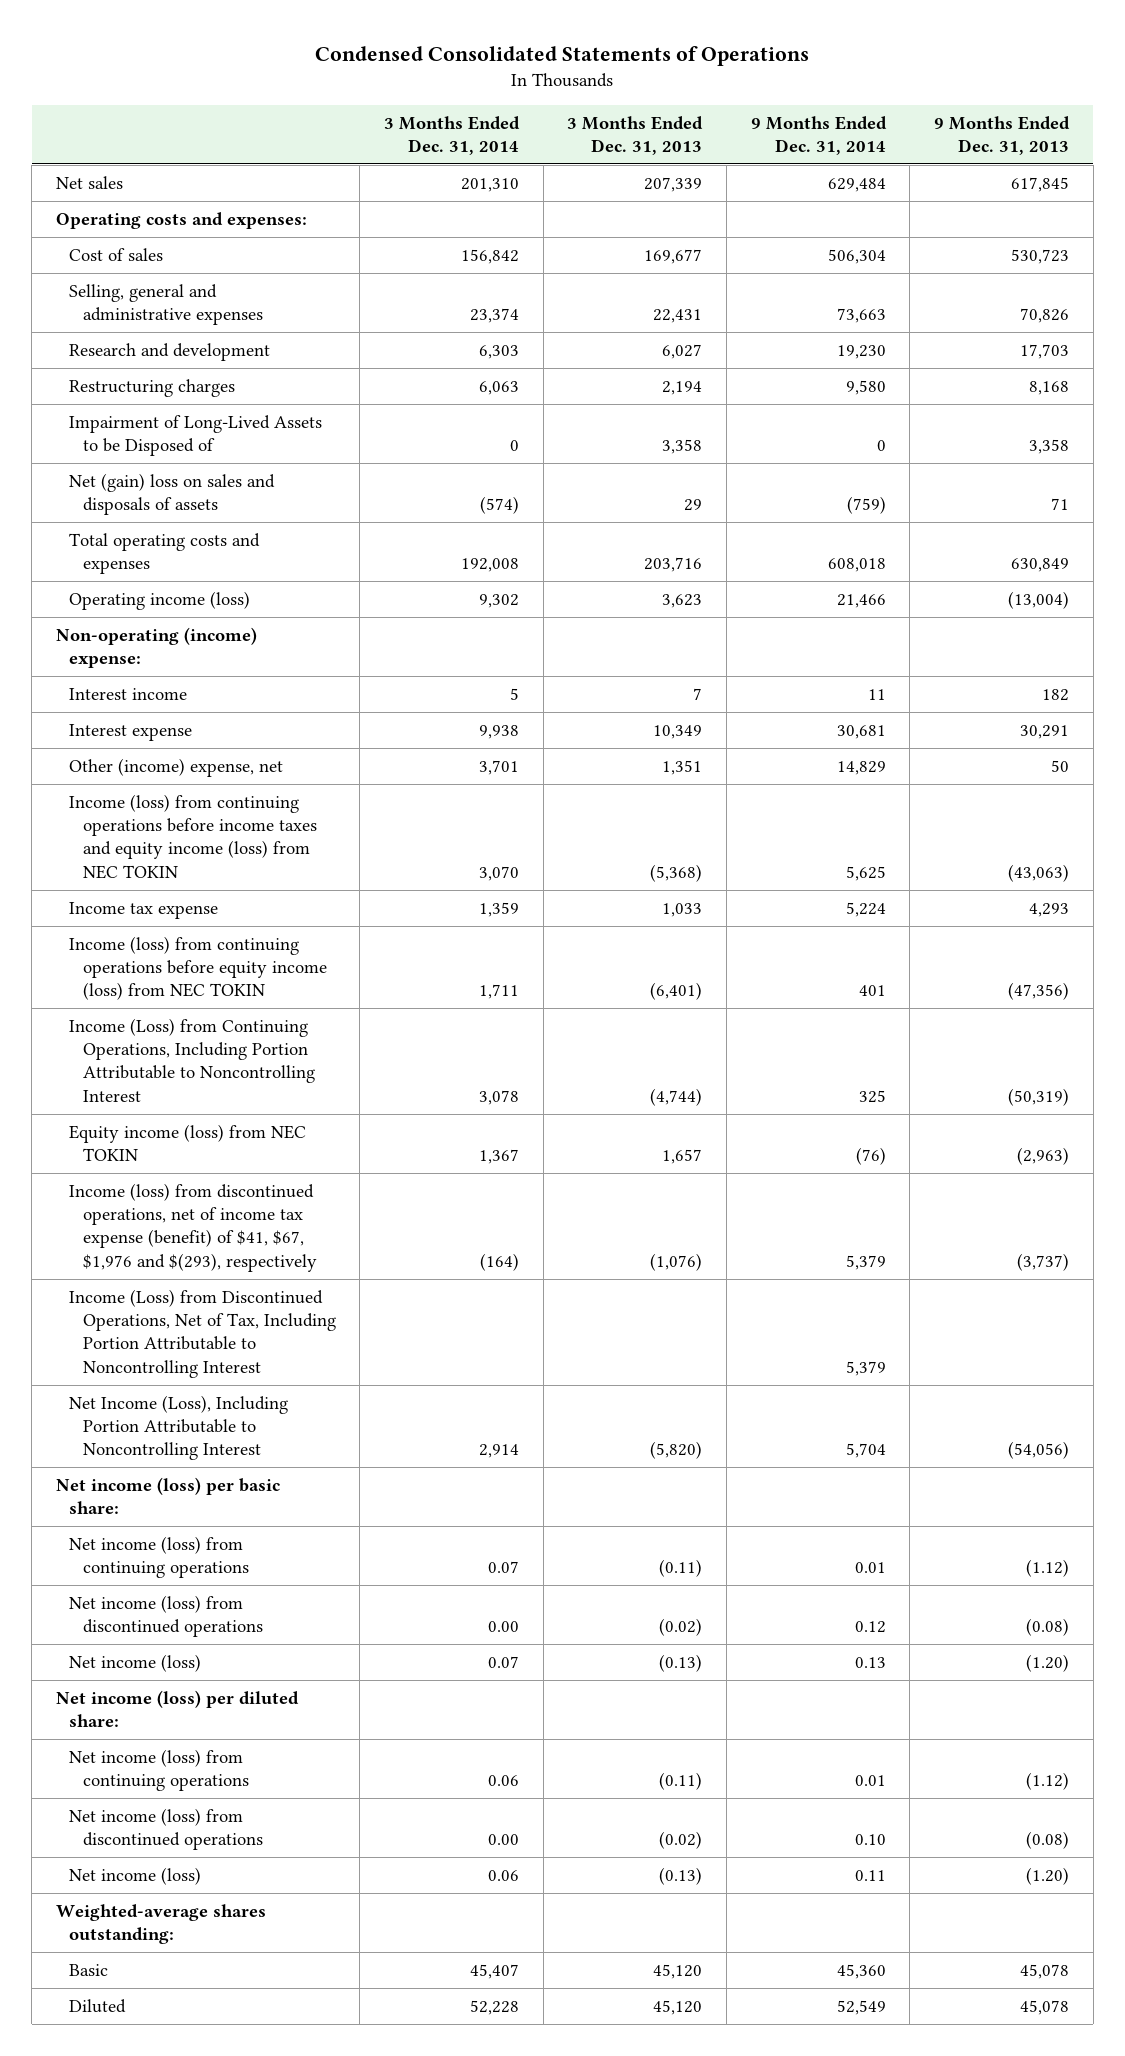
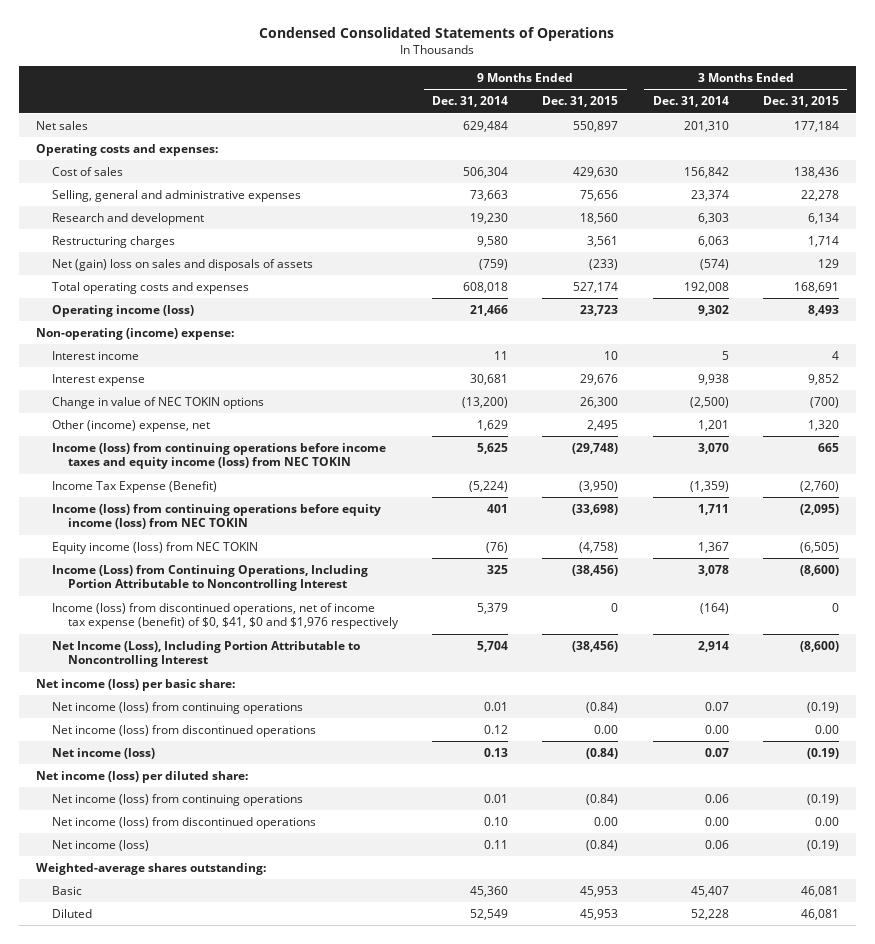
- | 3 Months Ended Dec. 31, 2014 | 3 Months Ended Dec. 31, 2013 | 9 Months Ended Dec. 31, 2014 | 9 Months Ended Dec. 31, 2013
+ | 9 Months Ended Dec. 31, 2014 | 9 Months Ended Dec. 31, 2015 | 3 Months Ended Dec. 31, 2014 | 3 Months Ended Dec. 31, 2015
- Impairment of Long-Lived Assets to be Disposed of | 0 | 3,358 | 0 | 3,358
- Other (income) expense, net | 3,701 | 1,351 | 14,829 | 50
+ Change in value of NEC TOKIN options | (13,200) | 26,300 | (2,500) | (700)
+ Other (income) expense, net | 1,629 | 2,495 | 1,201 | 1,320
- Income tax expense | 1,359 | 1,033 | 5,224 | 4,293
+ Income Tax Expense (Benefit) | (5,224) | (3,950) | (1,359) | (2,760)
- Income (loss) from discontinued operations, net of income tax expense (benefit) of $41, $67, $1,976 and $(293), respectively | (164) | (1,076) | 5,379 | (3,737)
- Income (Loss) from Discontinued Operations, Net of Tax, Including Portion Attributable to Noncontrolling Interest | | | 5,379 |
moved down: Income (Loss) from Continuing Operations, Including Portion Attributable to Noncontrolling Interest | 325 | (38,456) | 3,078 | (8,600)
+ Income (loss) from discontinued operations, net of income tax expense (benefit) of $0, $41, $0 and $1,976 respectively | 5,379 | 0 | (164) | 0

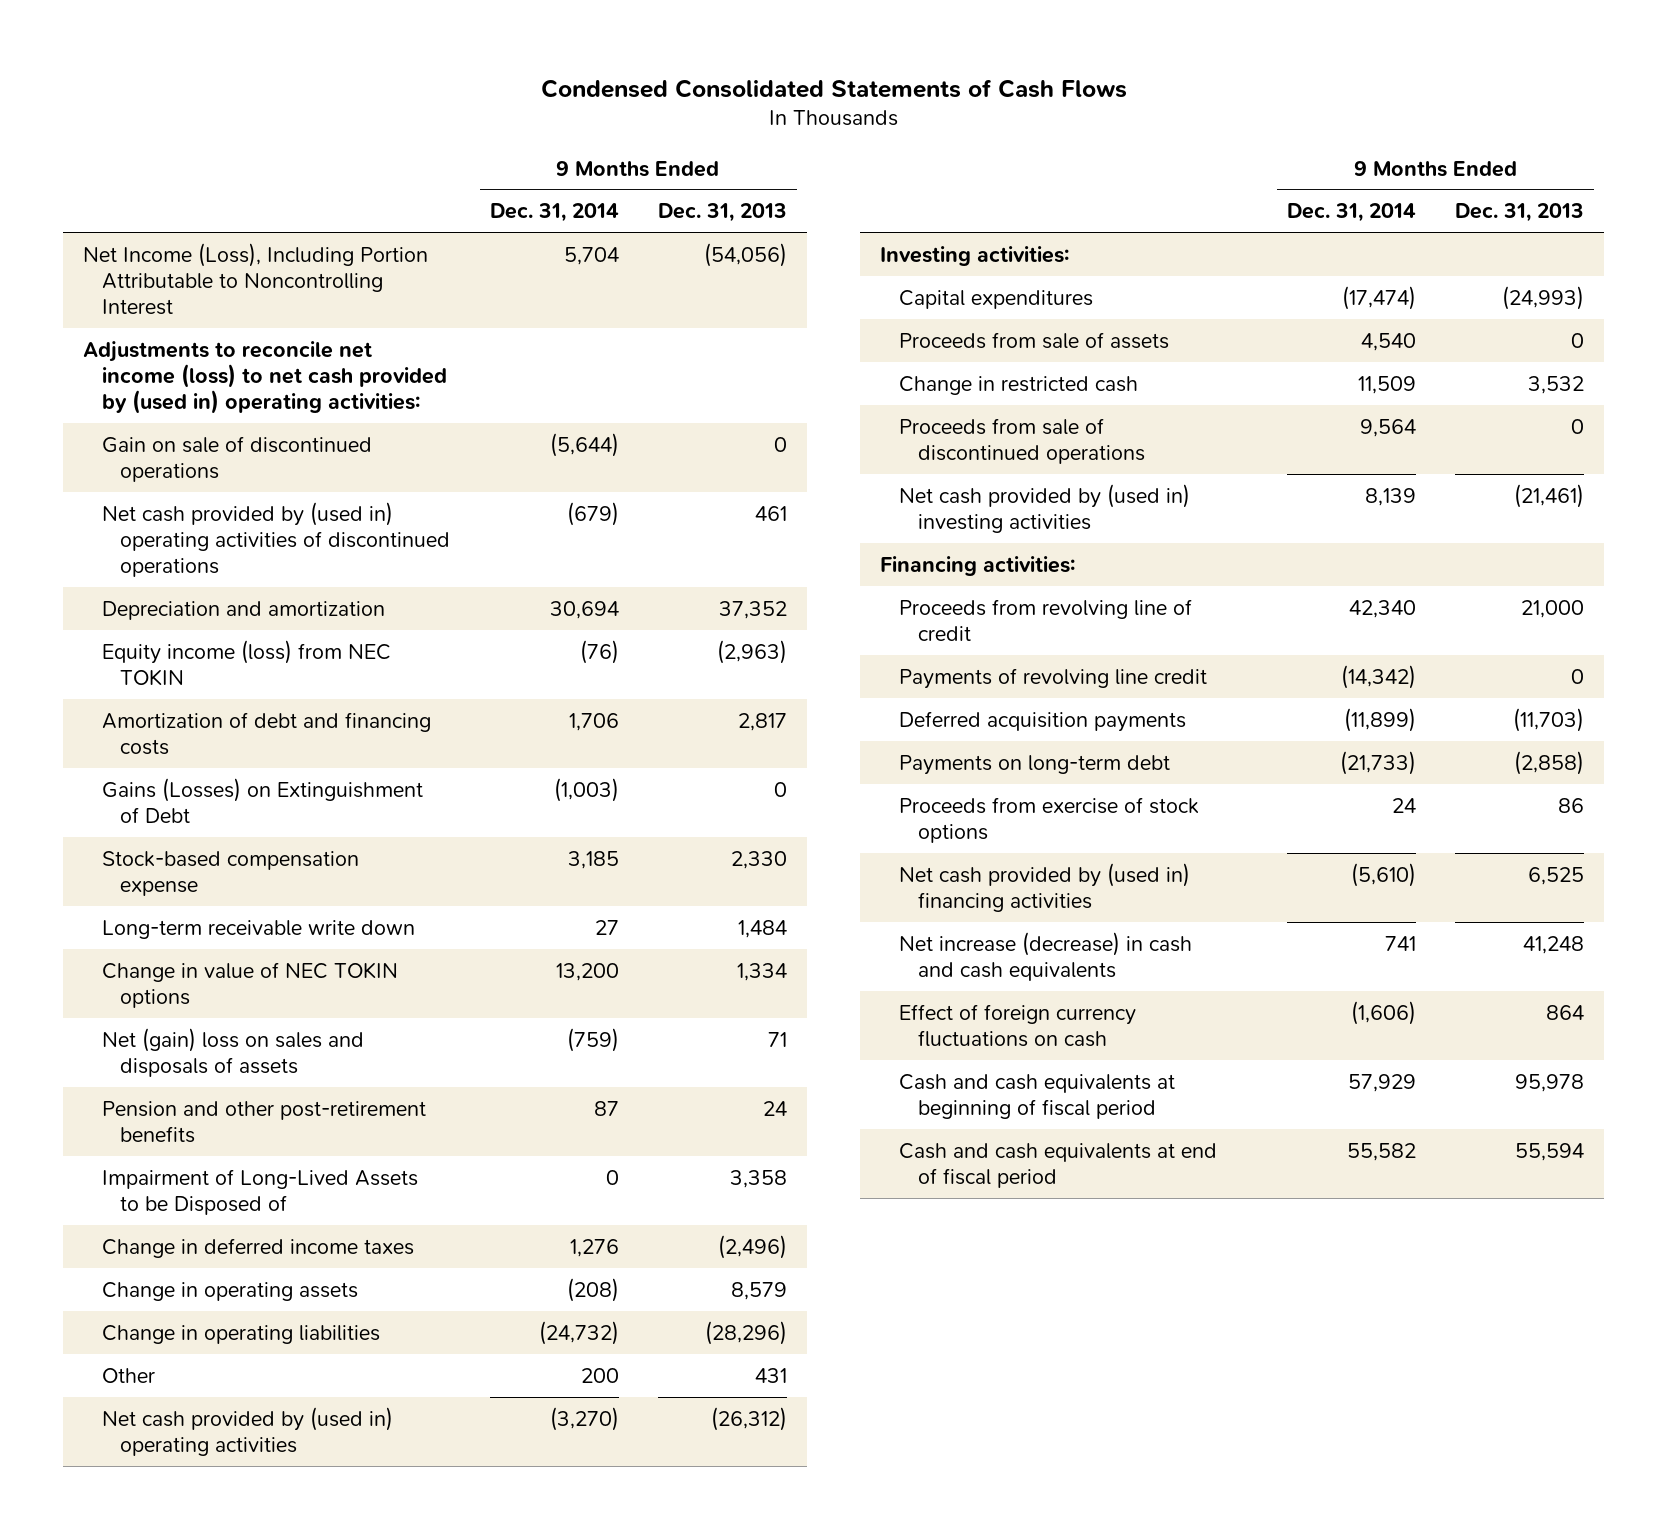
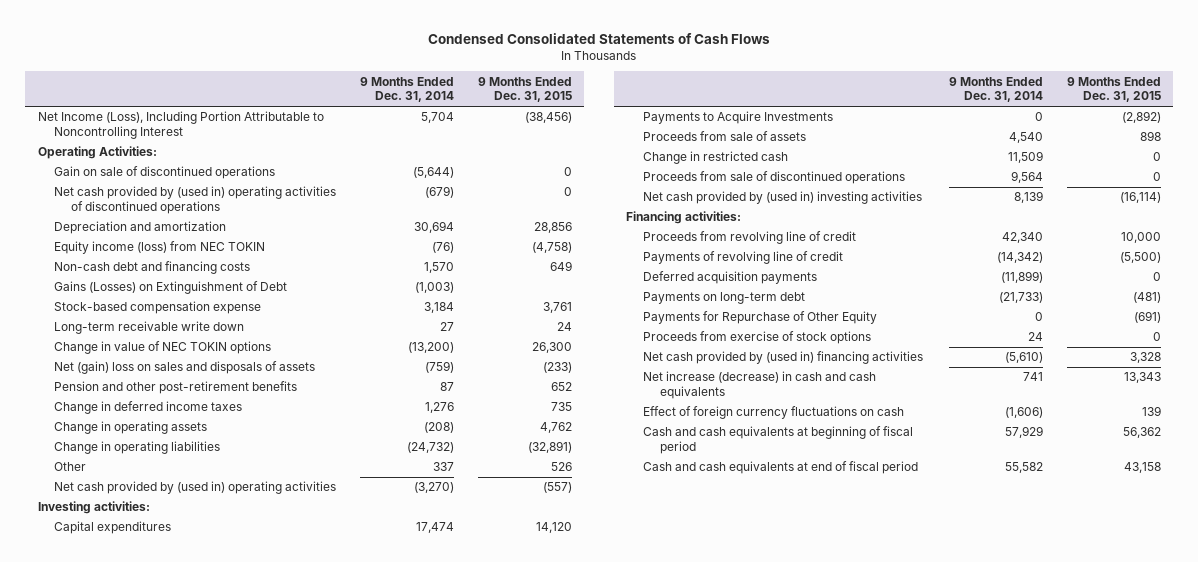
- | 9 Months Ended Dec. 31, 2014 | 9 Months Ended Dec. 31, 2013
+ | 9 Months Ended Dec. 31, 2014 | 9 Months Ended Dec. 31, 2015
- Adjustments to reconcile net income (loss) to net cash provided by (used in) operating activities:
+ Operating Activities:
- Amortization of debt and financing costs | 1,706 | 2,817
+ Non-cash debt and financing costs | 1,570 | 649
- Stock-based compensation expense | 3,185 | 2,330
+ Stock-based compensation expense | 3,184 | 3,761
- Change in value of NEC TOKIN options | 13,200 | 1,334
+ Change in value of NEC TOKIN options | (13,200) | 26,300
- Impairment of Long-Lived Assets to be Disposed of | 0 | 3,358
- Other | 200 | 431
+ Other | 337 | 526
- Capital expenditures | (17,474) | (24,993)
+ Capital expenditures | 17,474 | 14,120
+ Payments to Acquire Investments | 0 | (2,892)
- Payments of revolving line credit | (14,342) | 0
+ Payments of revolving line of credit | (14,342) | (5,500)
+ Payments for Repurchase of Other Equity | 0 | (691)

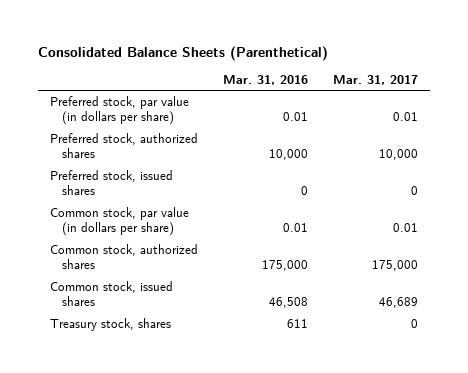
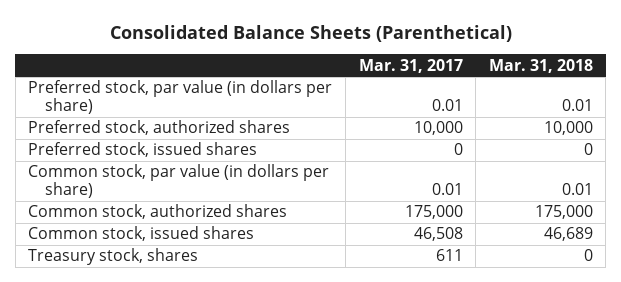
- | Mar. 31, 2016 | Mar. 31, 2017
+ | Mar. 31, 2017 | Mar. 31, 2018
- Common stock, issued shares | 46,508 | 46,689
- Treasury stock, shares | 611 | 0
+ Common stock, issued shares | 46,508 | 46,689
+ Treasury stock, shares | 611 | 0

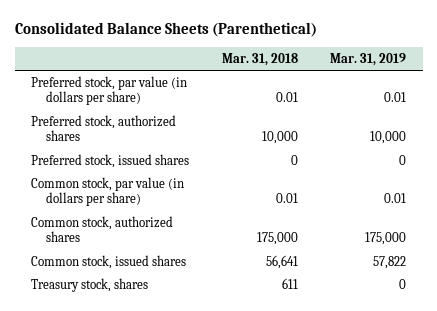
- | Mar. 31, 2017 | Mar. 31, 2018
+ | Mar. 31, 2018 | Mar. 31, 2019
- Common stock, issued shares | 46,508 | 46,689
- Treasury stock, shares | 611 | 0
+ Common stock, issued shares | 56,641 | 57,822
+ Treasury stock, shares | 611 | 0

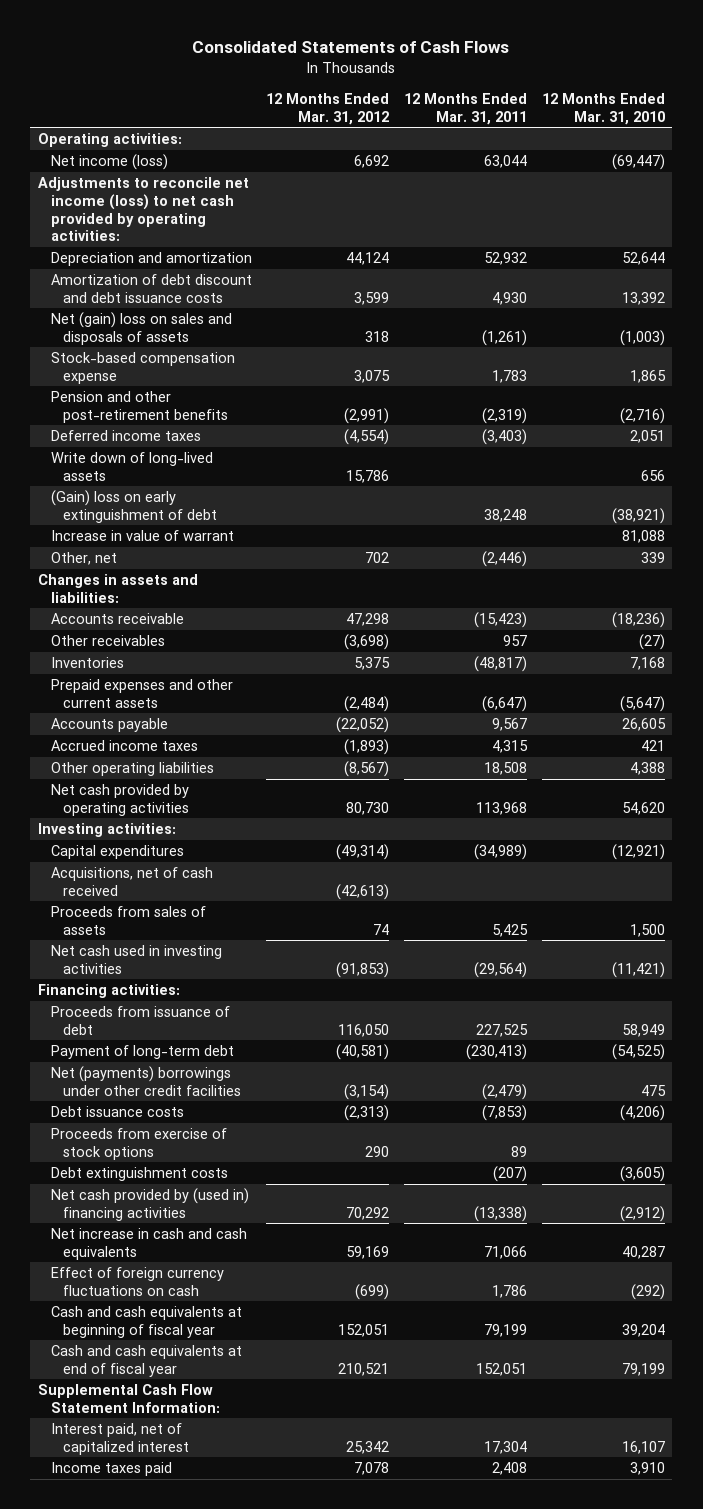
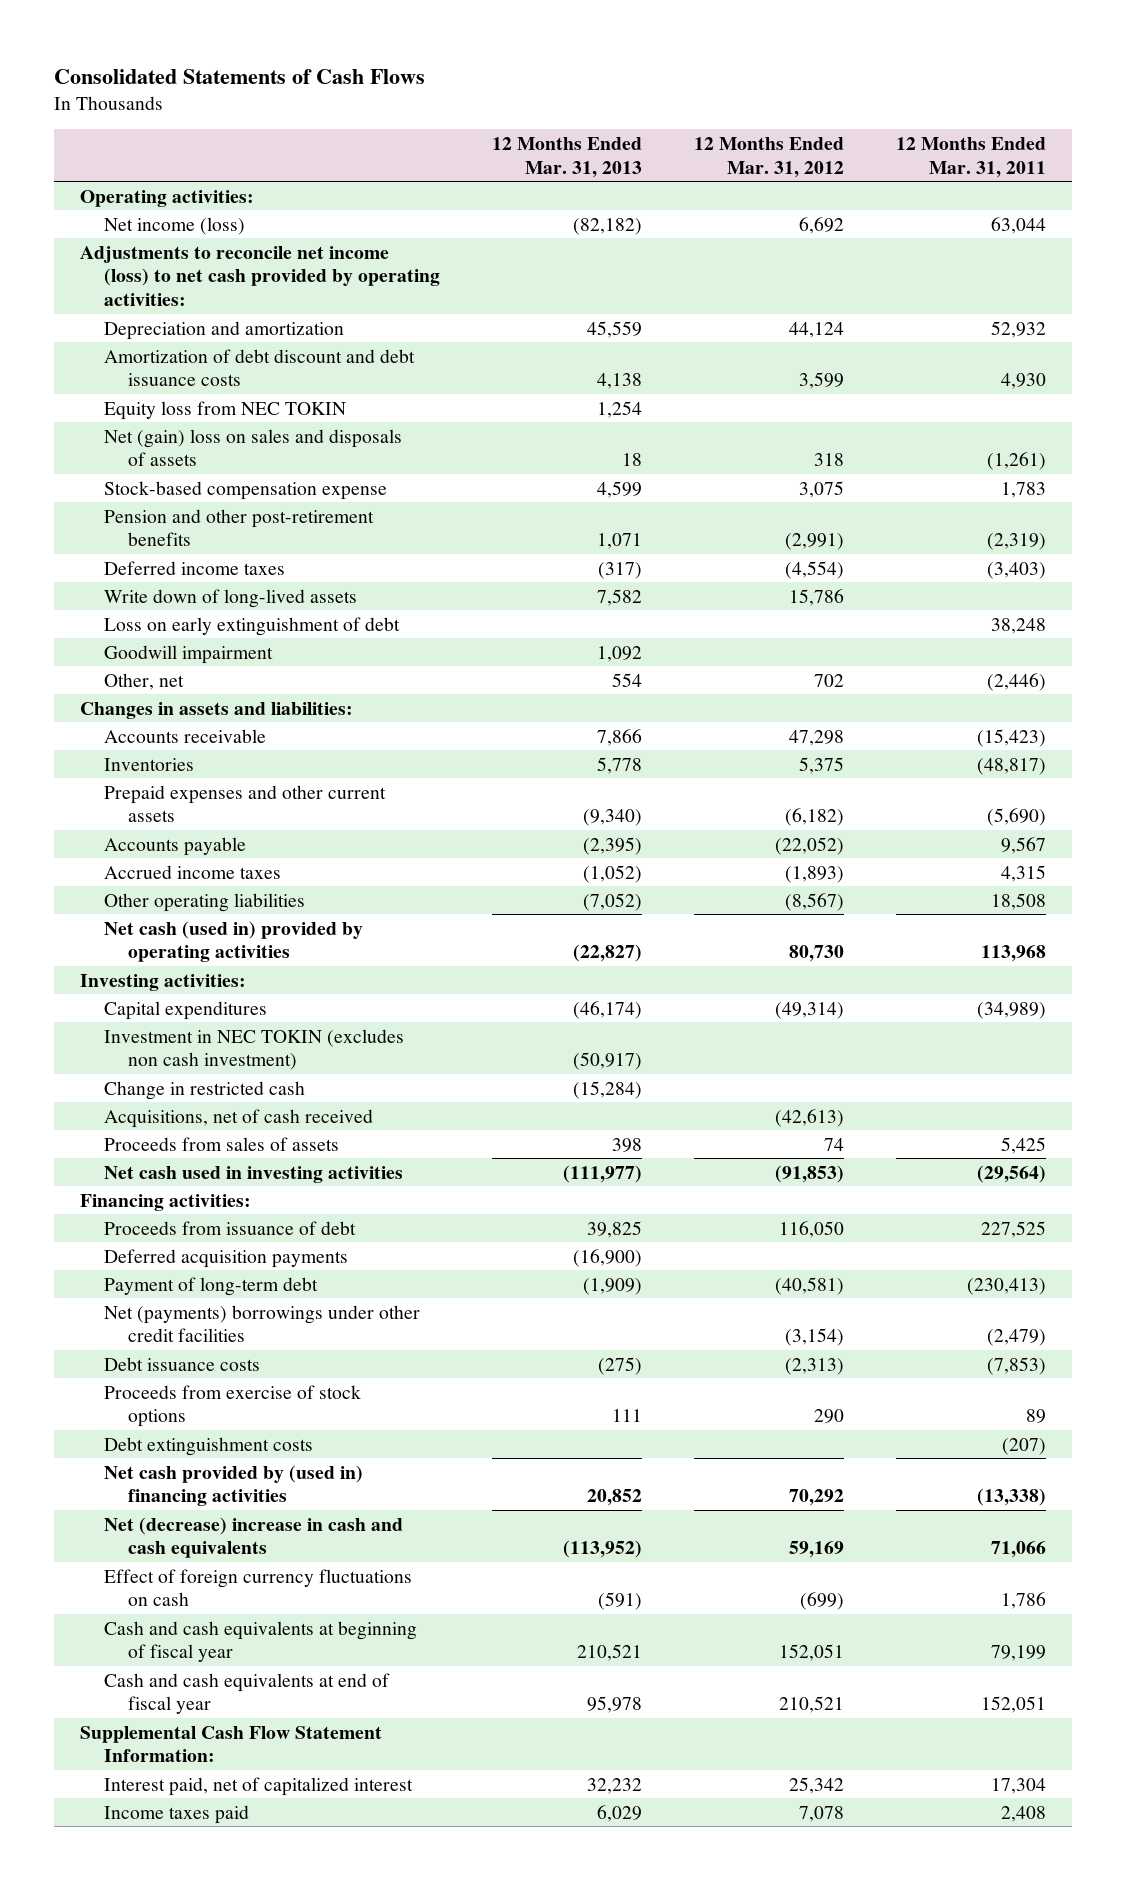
- | 12 Months Ended Mar. 31, 2012 | 12 Months Ended Mar. 31, 2011 | 12 Months Ended Mar. 31, 2010
+ | 12 Months Ended Mar. 31, 2013 | 12 Months Ended Mar. 31, 2012 | 12 Months Ended Mar. 31, 2011
+ Equity loss from NEC TOKIN | 1,254 | |
- (Gain) loss on early extinguishment of debt | | 38,248 | (38,921)
- Increase in value of warrant | | | 81,088
+ Loss on early extinguishment of debt | | | 38,248
+ Goodwill impairment | 1,092 | |
- Other receivables | (3,698) | 957 | (27)
- Prepaid expenses and other current assets | (2,484) | (6,647) | (5,647)
+ Prepaid expenses and other current assets | (9,340) | (6,182) | (5,690)
- Net cash provided by operating activities | 80,730 | 113,968 | 54,620
+ Net cash (used in) provided by operating activities | (22,827) | 80,730 | 113,968
+ Investment in NEC TOKIN (excludes non cash investment) | (50,917) | |
+ Change in restricted cash | (15,284) | |
+ Deferred acquisition payments | (16,900) | |
- Net increase in cash and cash equivalents | 59,169 | 71,066 | 40,287
+ Net (decrease) increase in cash and cash equivalents | (113,952) | 59,169 | 71,066

